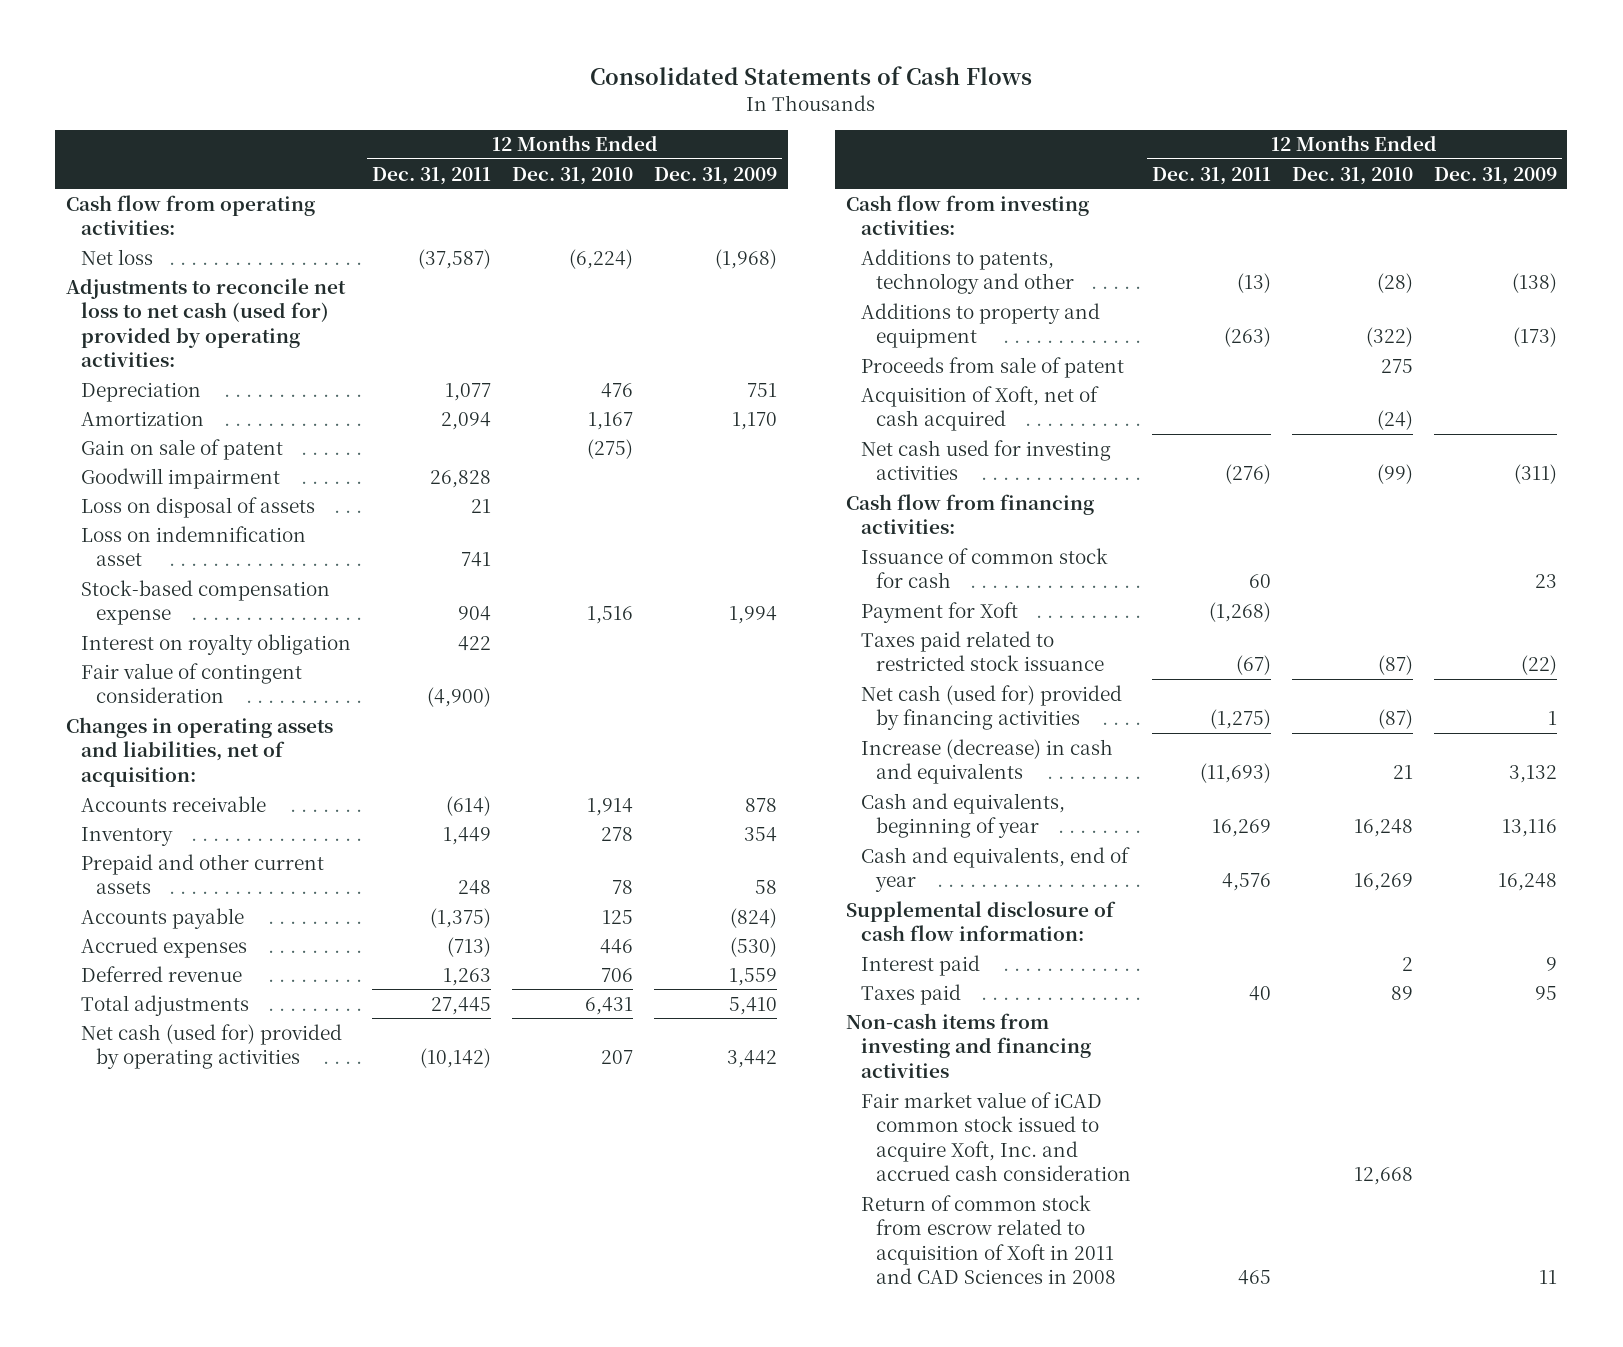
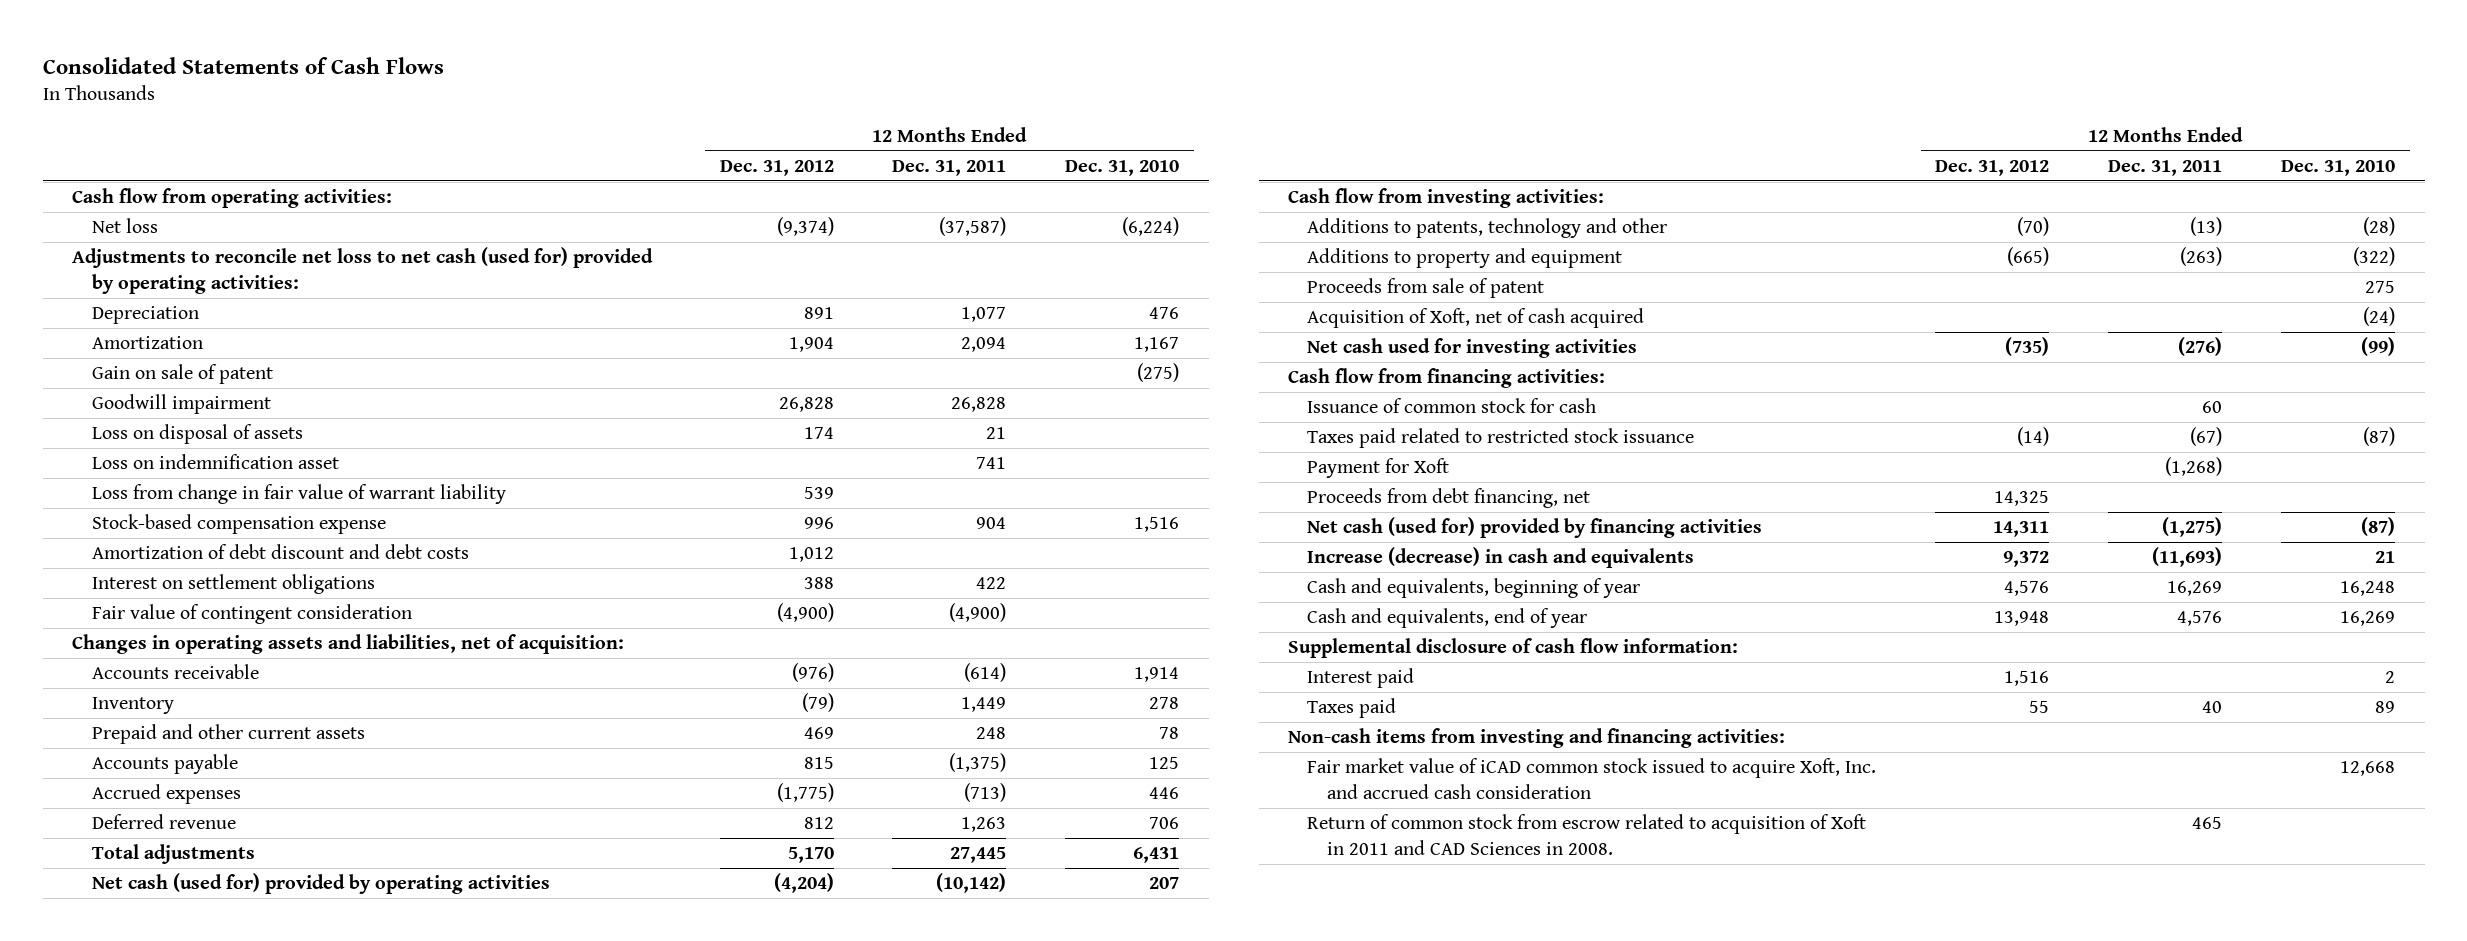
- | 12 Months Ended Dec. 31, 2011 | 12 Months Ended Dec. 31, 2010 | 12 Months Ended Dec. 31, 2009
+ | 12 Months Ended Dec. 31, 2012 | 12 Months Ended Dec. 31, 2011 | 12 Months Ended Dec. 31, 2010
+ Loss from change in fair value of warrant liability | 539 | |
- Interest on royalty obligation | 422 | |
+ Amortization of debt discount and debt costs | 1,012 | |
+ Interest on settlement obligations | 388 | 422 |
moved down: Payment for Xoft | | (1,268) |
+ Proceeds from debt financing, net | 14,325 | |
- Non-cash items from investing and financing activities
+ Non-cash items from investing and financing activities:
- Return of common stock from escrow related to acquisition of Xoft in 2011 and CAD Sciences in 2008 | 465 | | 11
+ Return of common stock from escrow related to acquisition of Xoft in 2011 and CAD Sciences in 2008. | | 465 |

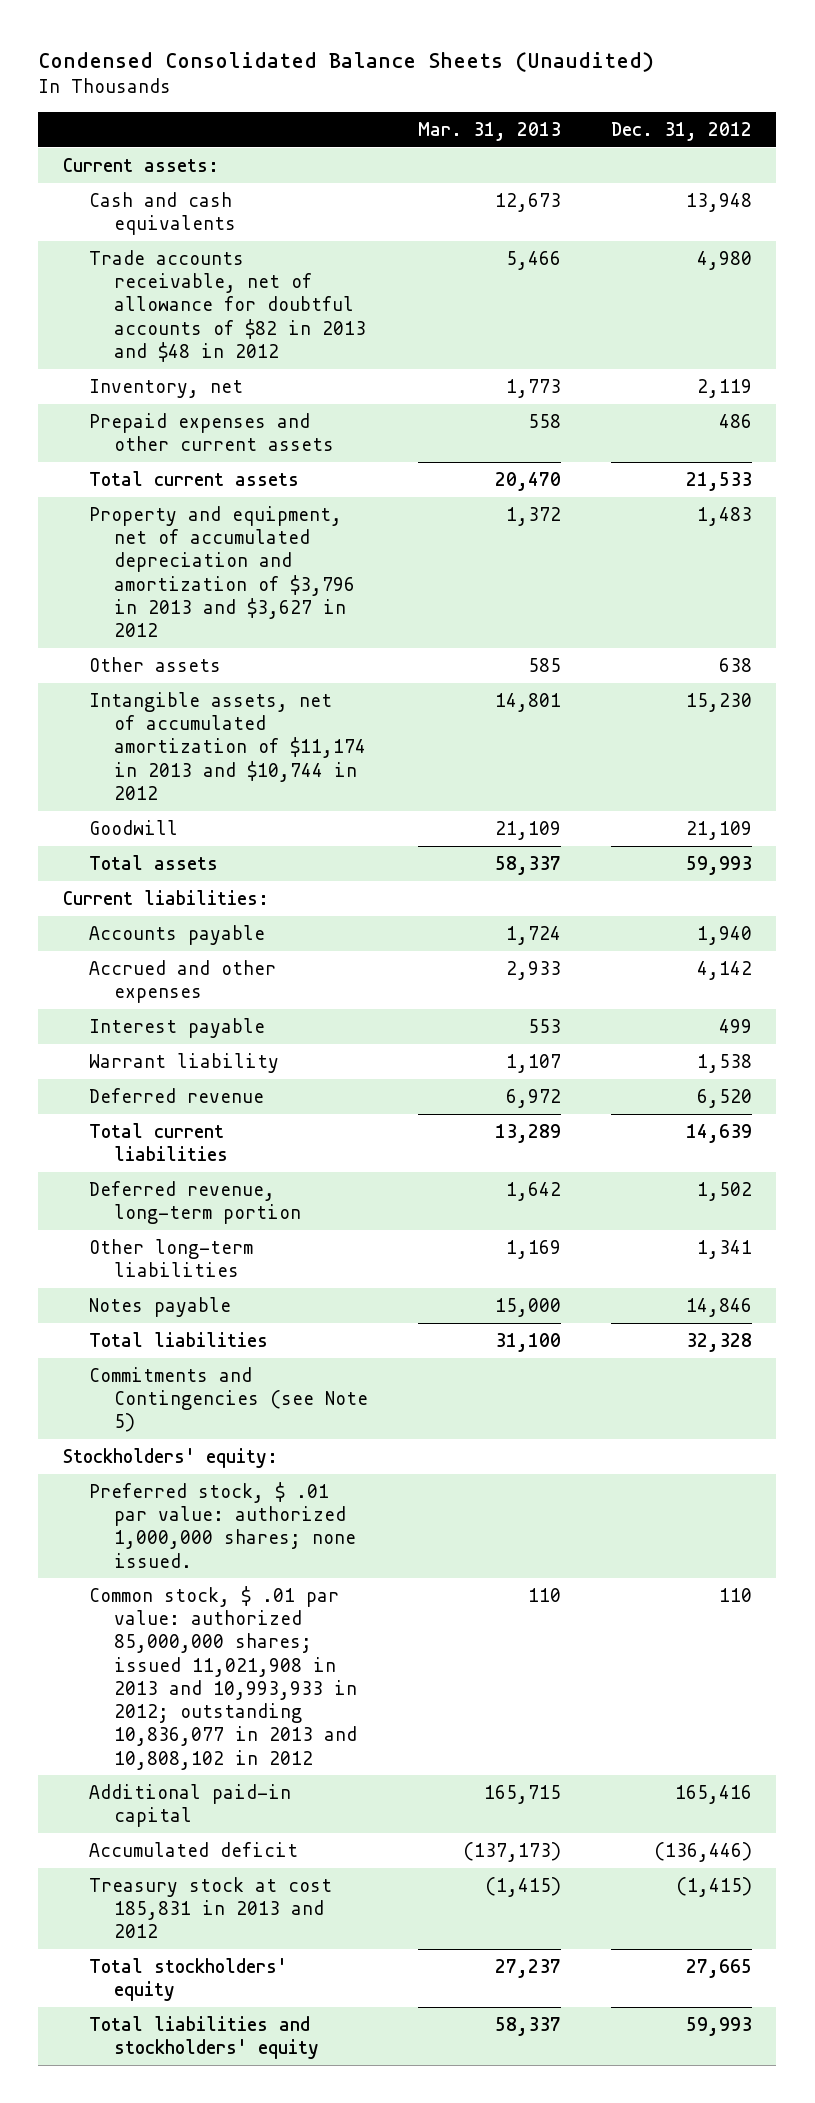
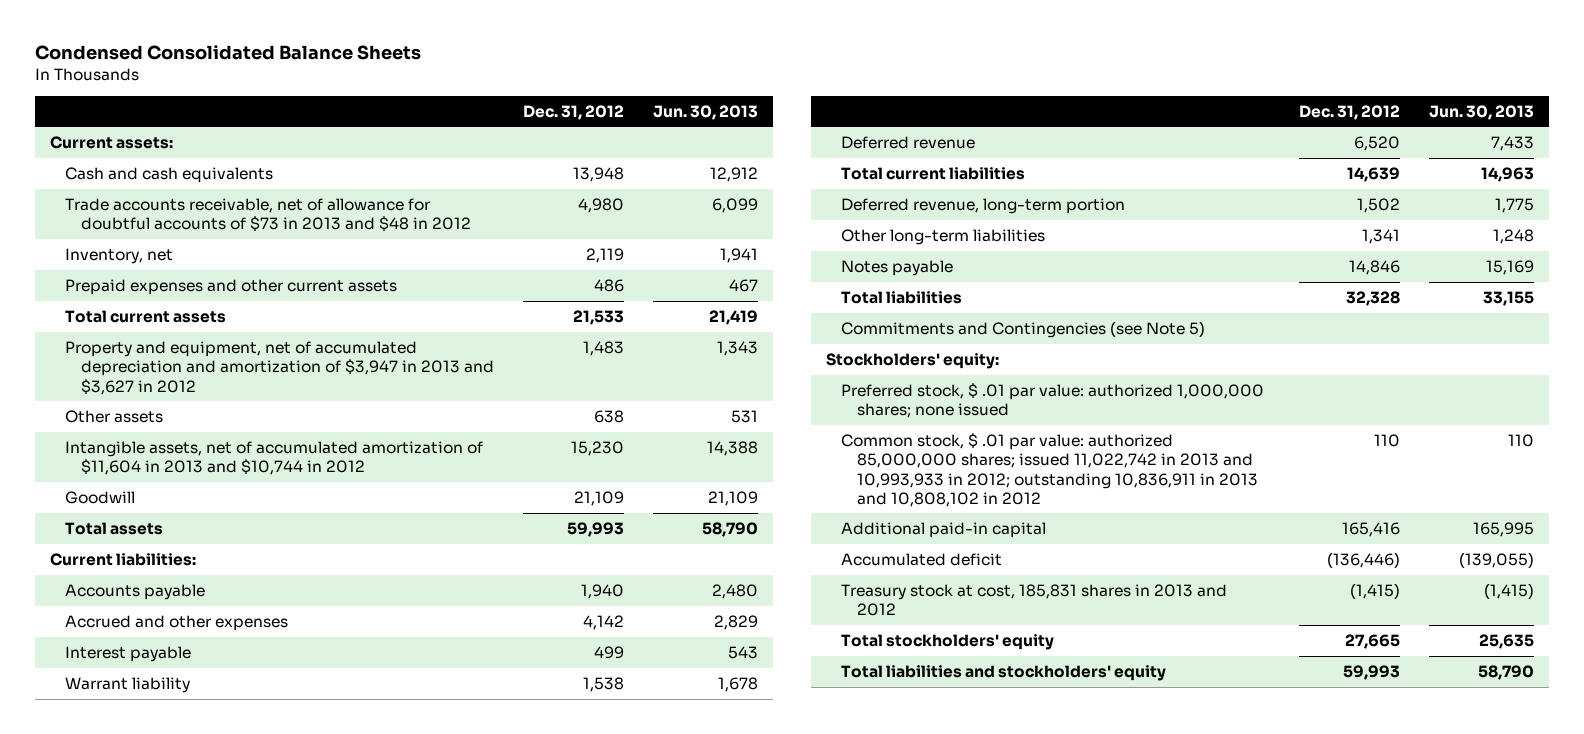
- Condensed Consolidated Balance Sheets (Unaudited)
+ Condensed Consolidated Balance Sheets
- | Mar. 31, 2013 | Dec. 31, 2012
+ | Dec. 31, 2012 | Jun. 30, 2013
- Trade accounts receivable, net of allowance for doubtful accounts of $82 in 2013 and $48 in 2012 | 5,466 | 4,980
+ Trade accounts receivable, net of allowance for doubtful accounts of $73 in 2013 and $48 in 2012 | 4,980 | 6,099
- Property and equipment, net of accumulated depreciation and amortization of $3,796 in 2013 and $3,627 in 2012 | 1,372 | 1,483
+ Property and equipment, net of accumulated depreciation and amortization of $3,947 in 2013 and $3,627 in 2012 | 1,483 | 1,343
- Intangible assets, net of accumulated amortization of $11,174 in 2013 and $10,744 in 2012 | 14,801 | 15,230
+ Intangible assets, net of accumulated amortization of $11,604 in 2013 and $10,744 in 2012 | 15,230 | 14,388
- Preferred stock, $ .01 par value: authorized 1,000,000 shares; none issued.
- Common stock, $ .01 par value: authorized 85,000,000 shares; issued 11,021,908 in 2013 and 10,993,933 in 2012; outstanding 10,836,077 in 2013 and 10,808,102 in 2012 | 110 | 110
+ Preferred stock, $ .01 par value: authorized 1,000,000 shares; none issued
+ Common stock, $ .01 par value: authorized 85,000,000 shares; issued 11,022,742 in 2013 and 10,993,933 in 2012; outstanding 10,836,911 in 2013 and 10,808,102 in 2012 | 110 | 110
- Treasury stock at cost 185,831 in 2013 and 2012 | (1,415) | (1,415)
+ Treasury stock at cost, 185,831 shares in 2013 and 2012 | (1,415) | (1,415)

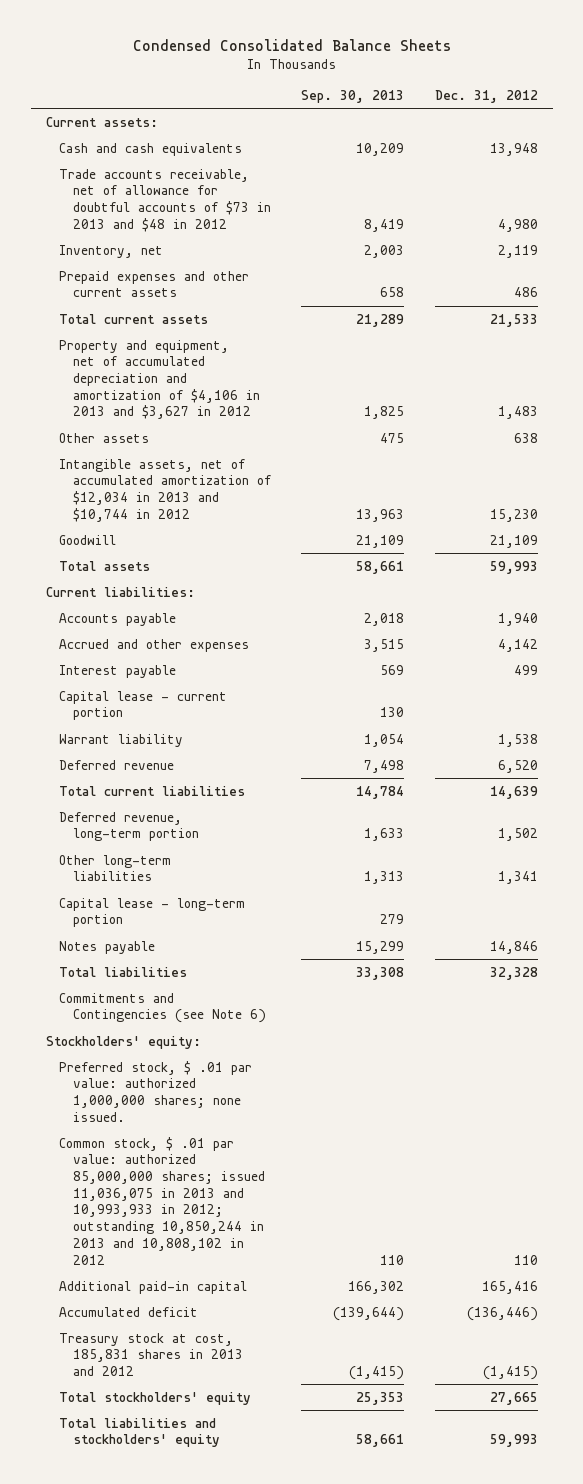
- | Dec. 31, 2012 | Jun. 30, 2013
+ | Sep. 30, 2013 | Dec. 31, 2012
- Property and equipment, net of accumulated depreciation and amortization of $3,947 in 2013 and $3,627 in 2012 | 1,483 | 1,343
+ Property and equipment, net of accumulated depreciation and amortization of $4,106 in 2013 and $3,627 in 2012 | 1,825 | 1,483
- Intangible assets, net of accumulated amortization of $11,604 in 2013 and $10,744 in 2012 | 15,230 | 14,388
+ Intangible assets, net of accumulated amortization of $12,034 in 2013 and $10,744 in 2012 | 13,963 | 15,230
+ Capital lease - current portion | 130 |
+ Capital lease - long-term portion | 279 |
- Commitments and Contingencies (see Note 5)
+ Commitments and Contingencies (see Note 6)
- Preferred stock, $ .01 par value: authorized 1,000,000 shares; none issued
- Common stock, $ .01 par value: authorized 85,000,000 shares; issued 11,022,742 in 2013 and 10,993,933 in 2012; outstanding 10,836,911 in 2013 and 10,808,102 in 2012 | 110 | 110
+ Preferred stock, $ .01 par value: authorized 1,000,000 shares; none issued.
+ Common stock, $ .01 par value: authorized 85,000,000 shares; issued 11,036,075 in 2013 and 10,993,933 in 2012; outstanding 10,850,244 in 2013 and 10,808,102 in 2012 | 110 | 110

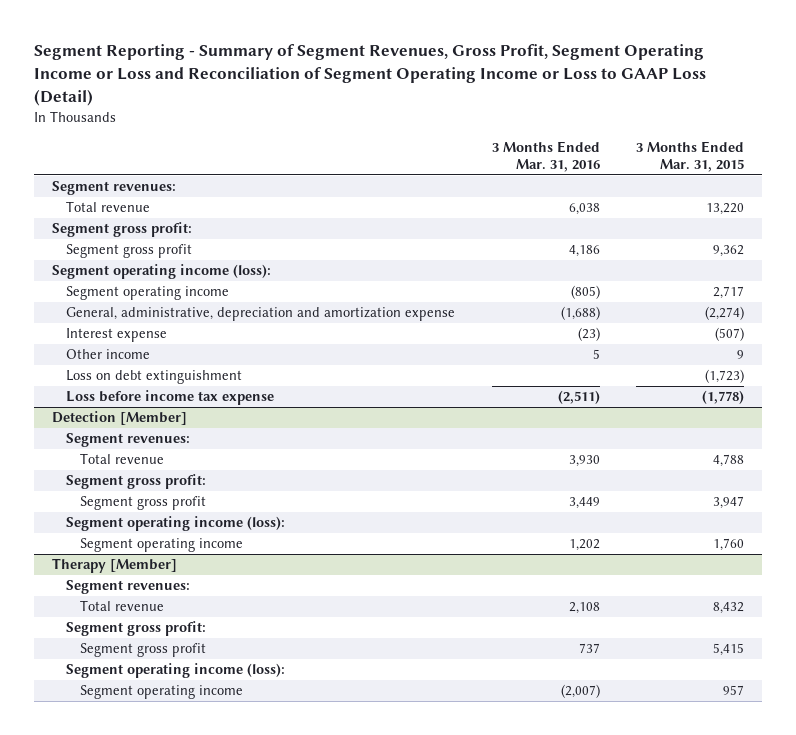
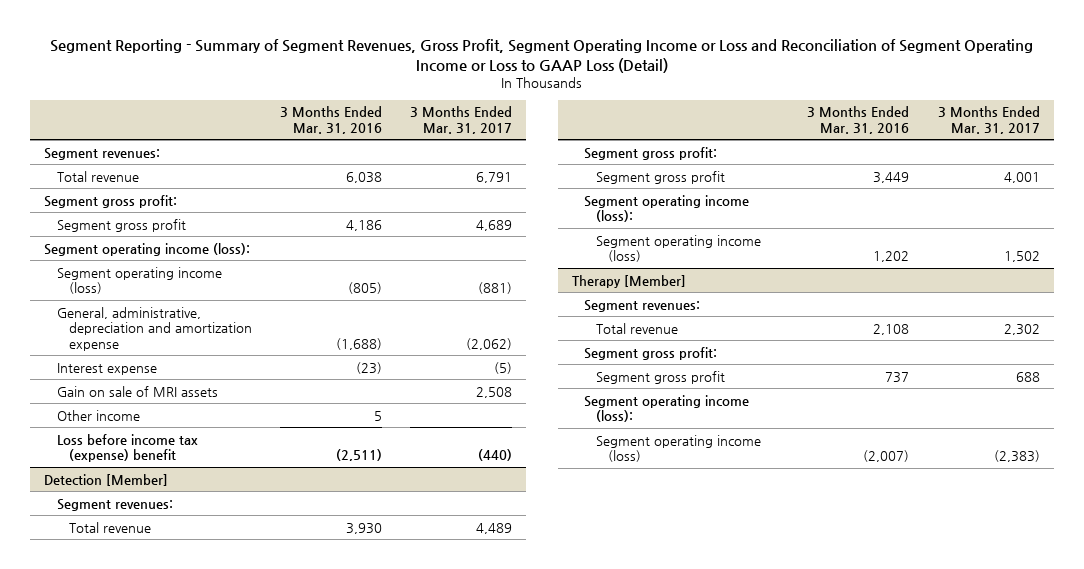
- | 3 Months Ended Mar. 31, 2016 | 3 Months Ended Mar. 31, 2015
+ | 3 Months Ended Mar. 31, 2016 | 3 Months Ended Mar. 31, 2017
- Segment operating income | (805) | 2,717
+ Segment operating income (loss) | (805) | (881)
+ Gain on sale of MRI assets | | 2,508
- Loss on debt extinguishment | | (1,723)
- Loss before income tax expense | (2,511) | (1,778)
+ Loss before income tax (expense) benefit | (2,511) | (440)
@ Detection [Member]
- Segment operating income | 1,202 | 1,760
+ Segment operating income (loss) | 1,202 | 1,502
@ Therapy [Member]
- Segment operating income | (2,007) | 957
+ Segment operating income (loss) | (2,007) | (2,383)

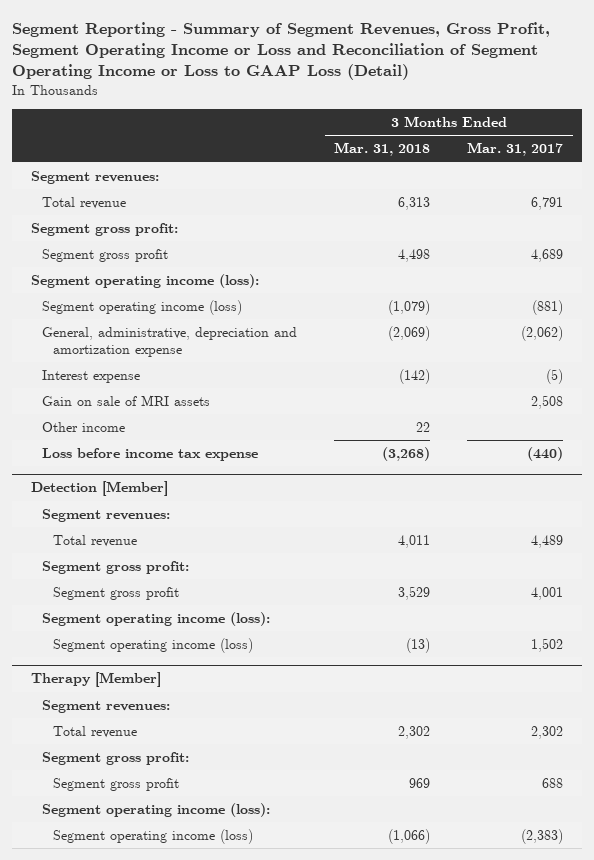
- | 3 Months Ended Mar. 31, 2016 | 3 Months Ended Mar. 31, 2017
+ | 3 Months Ended Mar. 31, 2018 | 3 Months Ended Mar. 31, 2017
- Loss before income tax (expense) benefit | (2,511) | (440)
+ Loss before income tax expense | (3,268) | (440)

